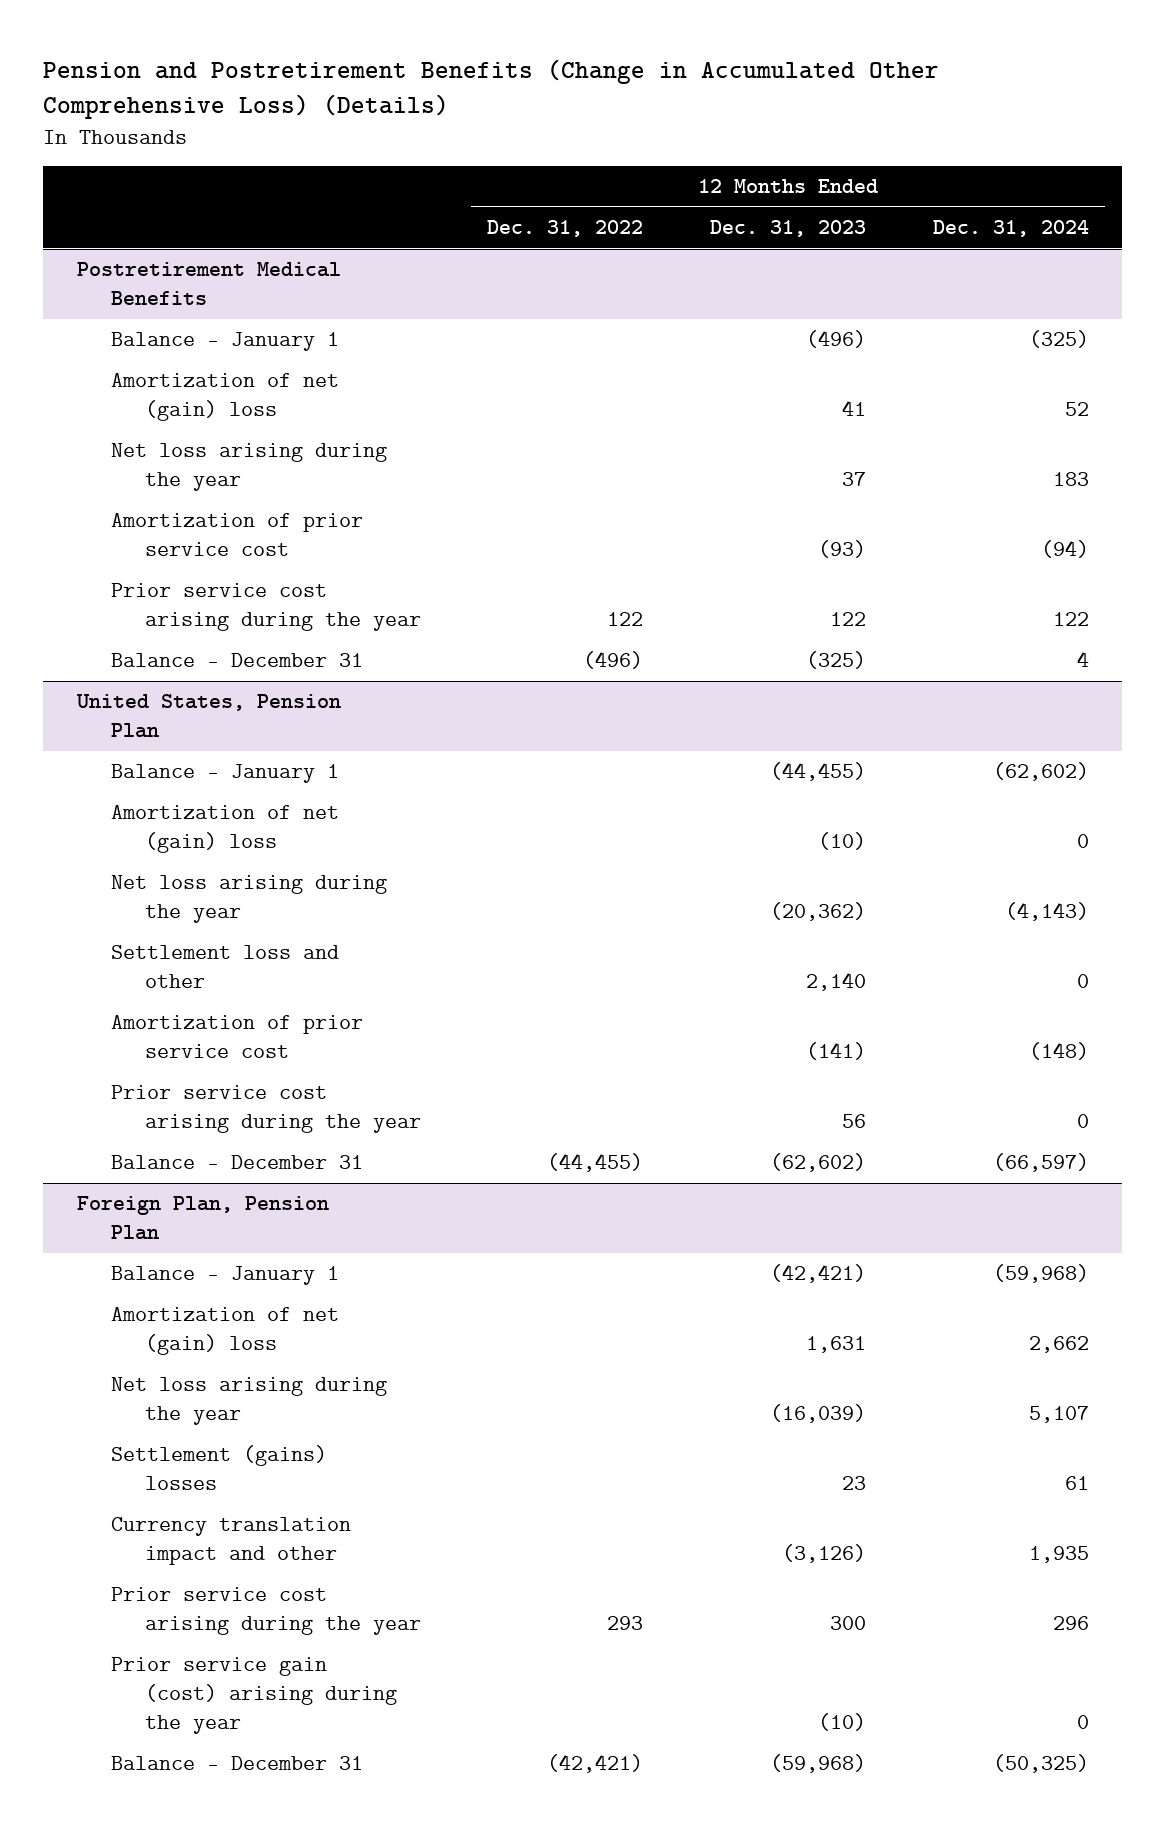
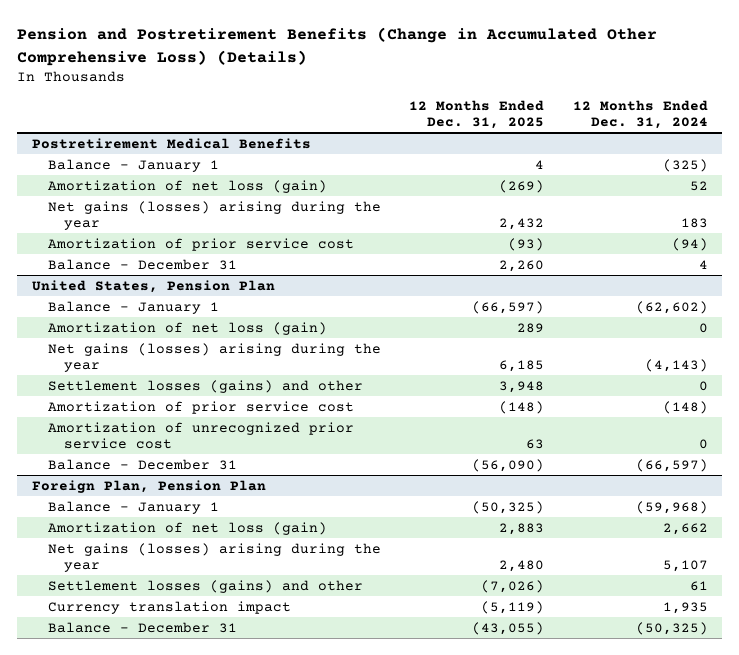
- | 12 Months Ended Dec. 31, 2022 | 12 Months Ended Dec. 31, 2023 | 12 Months Ended Dec. 31, 2024
+ | 12 Months Ended Dec. 31, 2025 | 12 Months Ended Dec. 31, 2024
@ Postretirement Medical Benefits
- Amortization of net (gain) loss | | 41 | 52
- Net loss arising during the year | | 37 | 183
+ Amortization of net loss (gain) | (269) | 52
+ Net gains (losses) arising during the year | 2,432 | 183
- Prior service cost arising during the year | 122 | 122 | 122
@ United States, Pension Plan
- Amortization of net (gain) loss | | (10) | 0
- Net loss arising during the year | | (20,362) | (4,143)
- Settlement loss and other | | 2,140 | 0
+ Amortization of net loss (gain) | 289 | 0
+ Net gains (losses) arising during the year | 6,185 | (4,143)
+ Settlement losses (gains) and other | 3,948 | 0
- Prior service cost arising during the year | | 56 | 0
+ Amortization of unrecognized prior service cost | 63 | 0
@ Foreign Plan, Pension Plan
- Amortization of net (gain) loss | | 1,631 | 2,662
- Net loss arising during the year | | (16,039) | 5,107
- Settlement (gains) losses | | 23 | 61
- Currency translation impact and other | | (3,126) | 1,935
- Prior service cost arising during the year | 293 | 300 | 296
- Prior service gain (cost) arising during the year | | (10) | 0
+ Amortization of net loss (gain) | 2,883 | 2,662
+ Net gains (losses) arising during the year | 2,480 | 5,107
+ Settlement losses (gains) and other | (7,026) | 61
+ Currency translation impact | (5,119) | 1,935

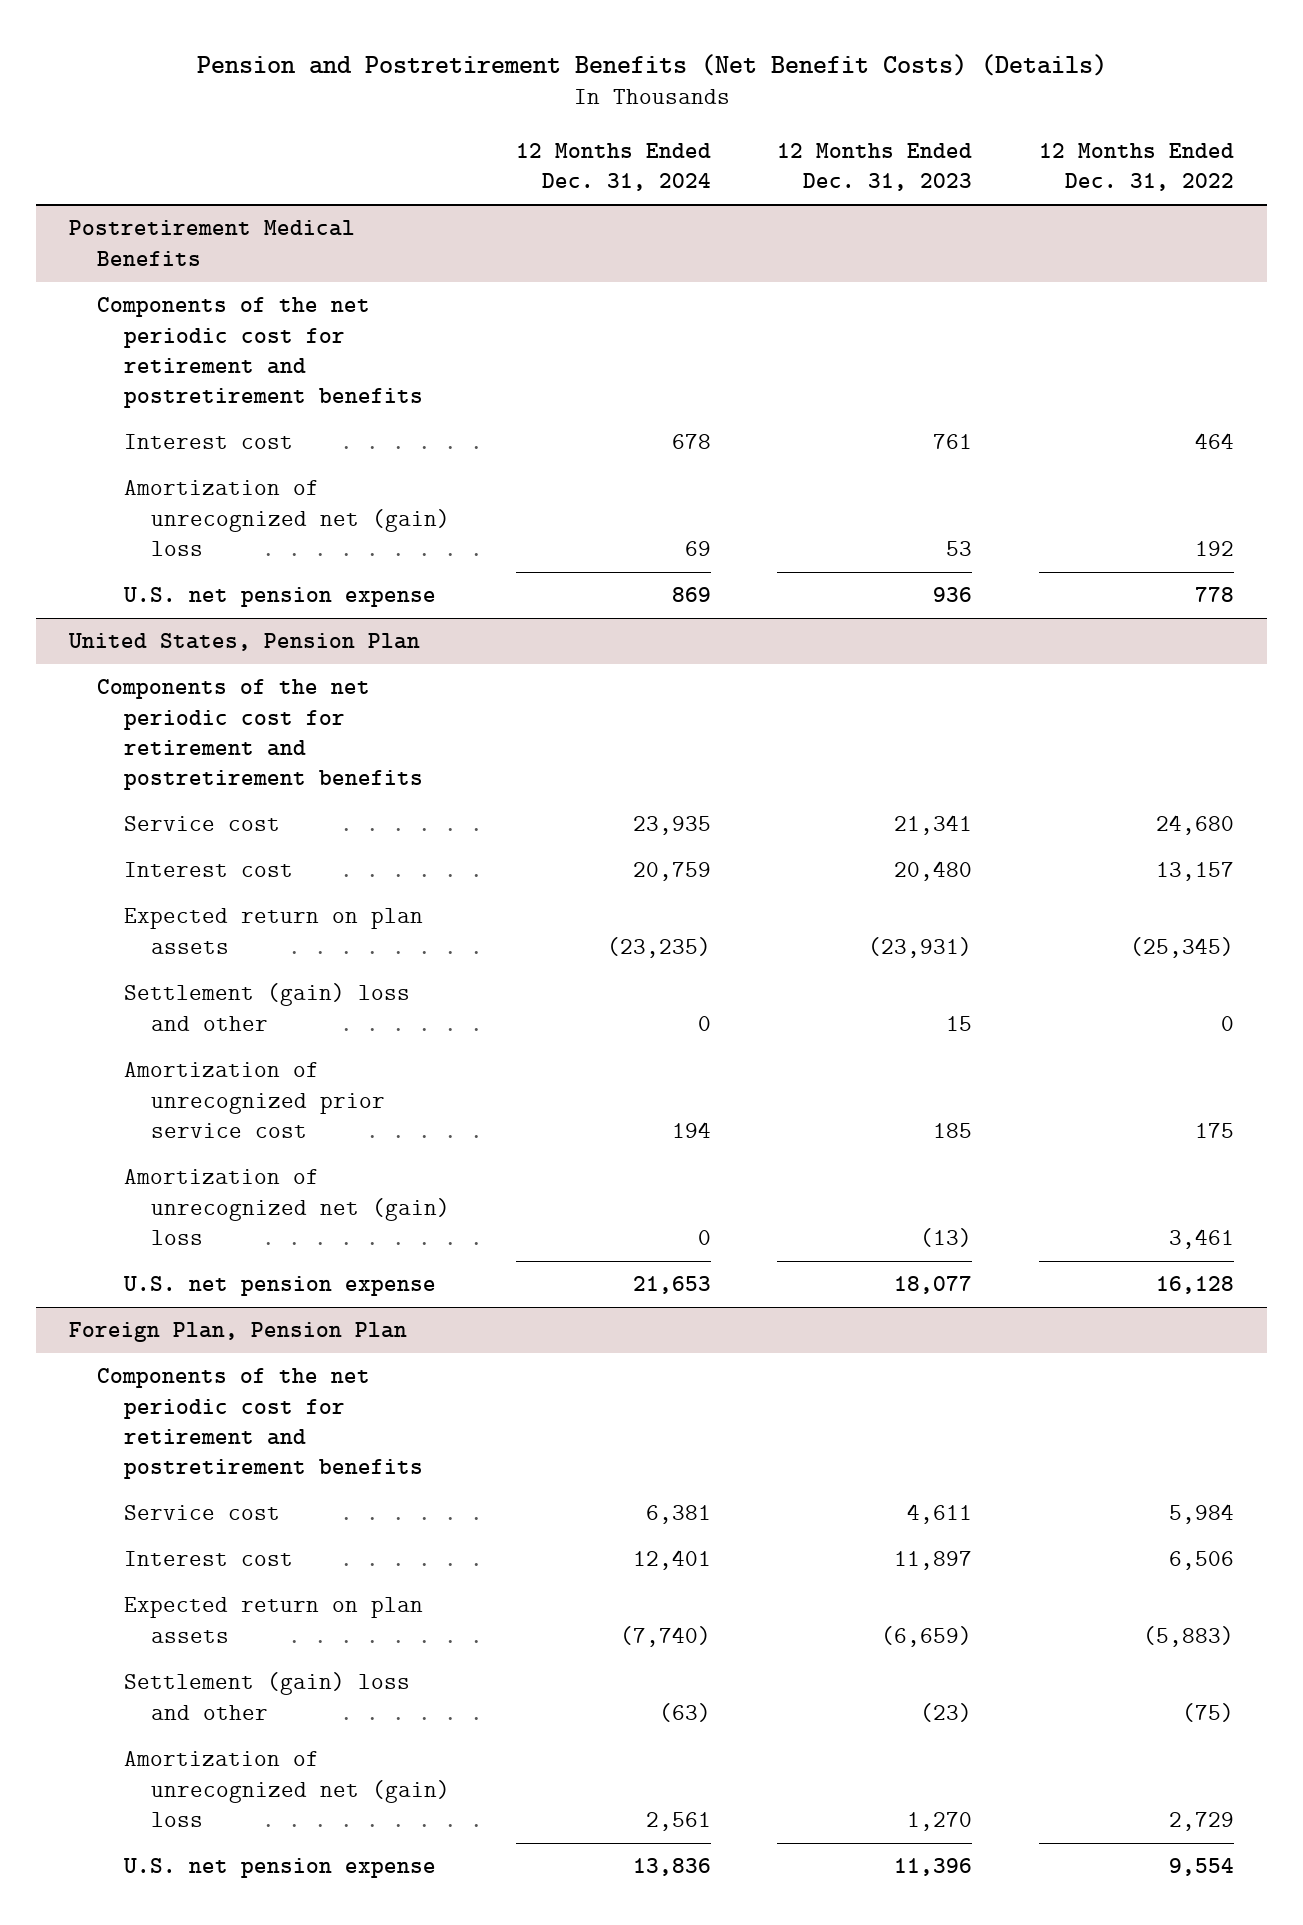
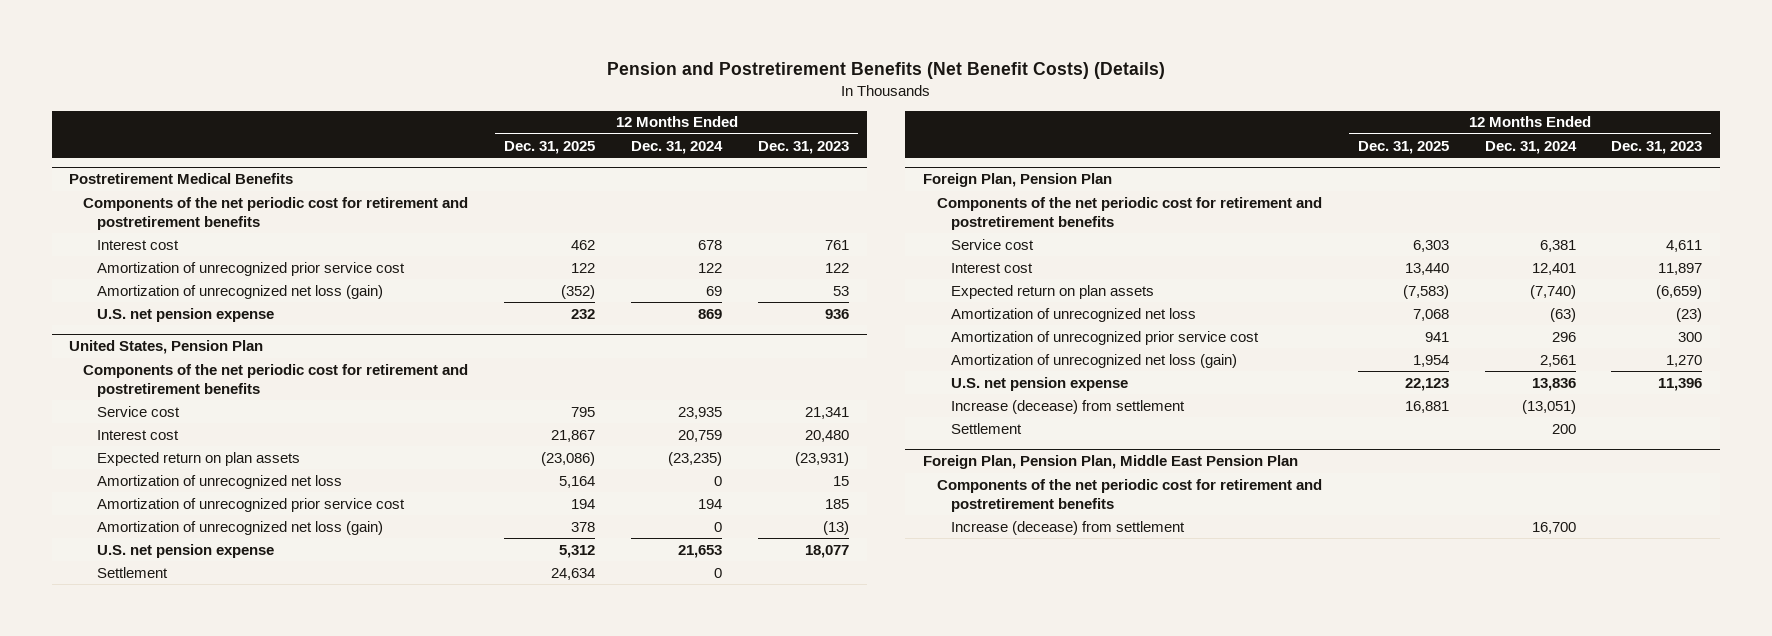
- | 12 Months Ended Dec. 31, 2024 | 12 Months Ended Dec. 31, 2023 | 12 Months Ended Dec. 31, 2022
+ | 12 Months Ended Dec. 31, 2025 | 12 Months Ended Dec. 31, 2024 | 12 Months Ended Dec. 31, 2023
@ Postretirement Medical Benefits
- Amortization of unrecognized net (gain) loss | 69 | 53 | 192
+ Amortization of unrecognized prior service cost | 122 | 122 | 122
+ Amortization of unrecognized net loss (gain) | (352) | 69 | 53
@ United States, Pension Plan
- Settlement (gain) loss and other | 0 | 15 | 0
+ Amortization of unrecognized net loss | 5,164 | 0 | 15
- Amortization of unrecognized net (gain) loss | 0 | (13) | 3,461
+ Amortization of unrecognized net loss (gain) | 378 | 0 | (13)
+ Settlement | 24,634 | 0 |
@ Foreign Plan, Pension Plan
- Settlement (gain) loss and other | (63) | (23) | (75)
- Amortization of unrecognized net (gain) loss | 2,561 | 1,270 | 2,729
+ Amortization of unrecognized net loss | 7,068 | (63) | (23)
+ Amortization of unrecognized prior service cost | 941 | 296 | 300
+ Amortization of unrecognized net loss (gain) | 1,954 | 2,561 | 1,270
+ Increase (decease) from settlement | 16,881 | (13,051) |
+ Settlement | | 200 |
+ Foreign Plan, Pension Plan, Middle East Pension Plan
+ Components of the net periodic cost for retirement and postretirement benefits
+ Increase (decease) from settlement | | 16,700 |

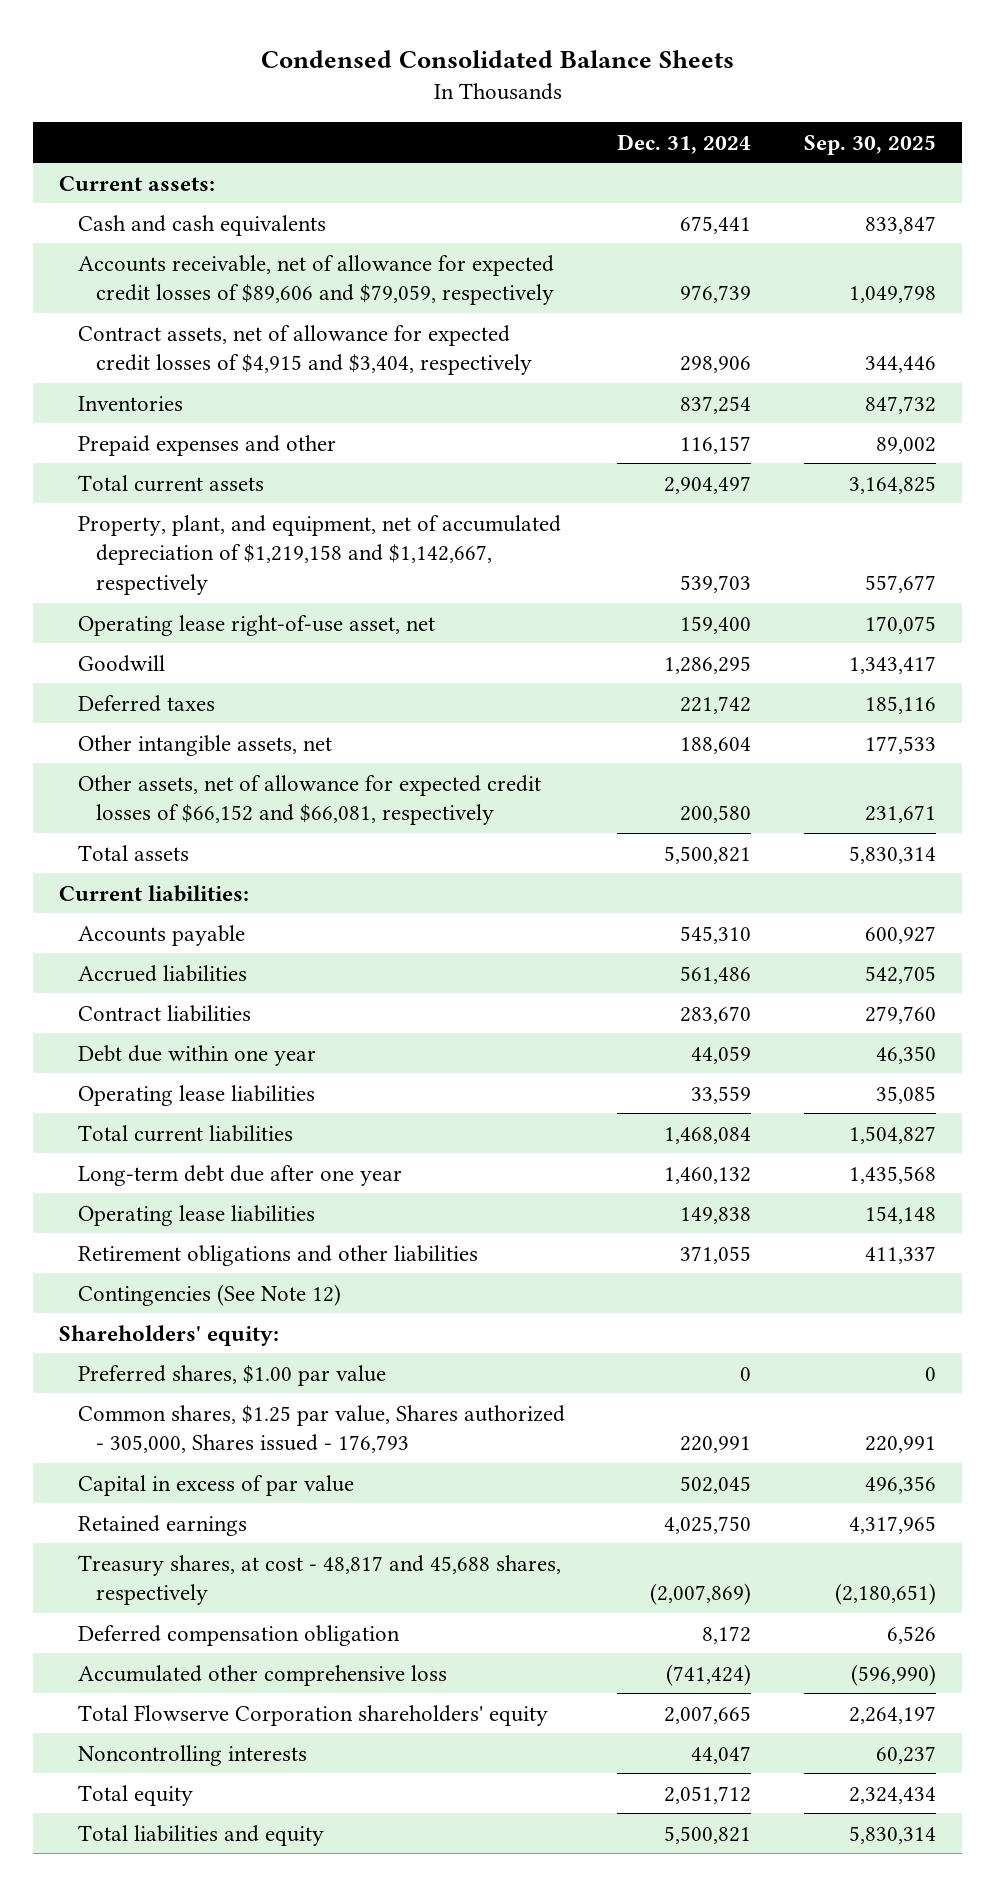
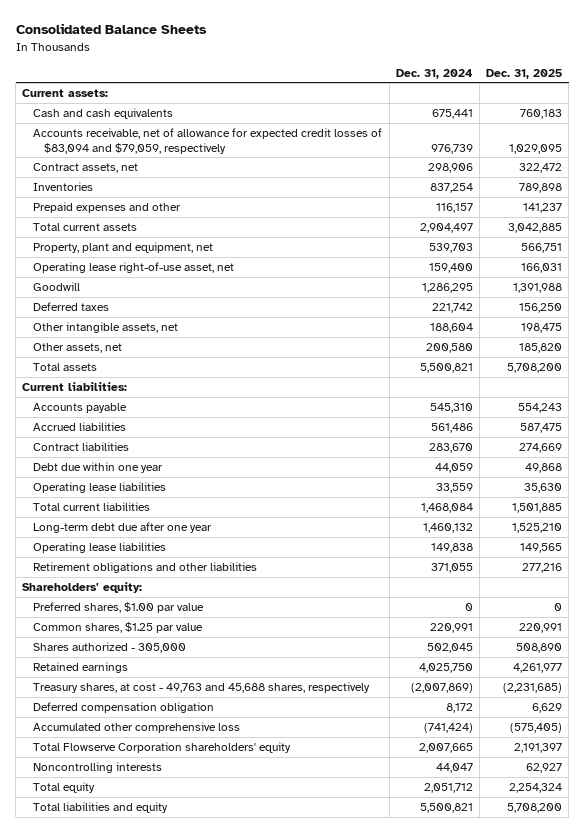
- Condensed Consolidated Balance Sheets
+ Consolidated Balance Sheets
- | Dec. 31, 2024 | Sep. 30, 2025
+ | Dec. 31, 2024 | Dec. 31, 2025
- Accounts receivable, net of allowance for expected credit losses of $89,606 and $79,059, respectively | 976,739 | 1,049,798
- Contract assets, net of allowance for expected credit losses of $4,915 and $3,404, respectively | 298,906 | 344,446
+ Accounts receivable, net of allowance for expected credit losses of $83,094 and $79,059, respectively | 976,739 | 1,029,095
+ Contract assets, net | 298,906 | 322,472
- Property, plant, and equipment, net of accumulated depreciation of $1,219,158 and $1,142,667, respectively | 539,703 | 557,677
+ Property, plant and equipment, net | 539,703 | 566,751
- Other assets, net of allowance for expected credit losses of $66,152 and $66,081, respectively | 200,580 | 231,671
+ Other assets, net | 200,580 | 185,820
- Contingencies (See Note 12)
- Common shares, $1.25 par value, Shares authorized - 305,000, Shares issued - 176,793 | 220,991 | 220,991
- Capital in excess of par value | 502,045 | 496,356
+ Common shares, $1.25 par value | 220,991 | 220,991
+ Shares authorized - 305,000 | 502,045 | 508,890
- Treasury shares, at cost - 48,817 and 45,688 shares, respectively | (2,007,869) | (2,180,651)
+ Treasury shares, at cost - 49,763 and 45,688 shares, respectively | (2,007,869) | (2,231,685)

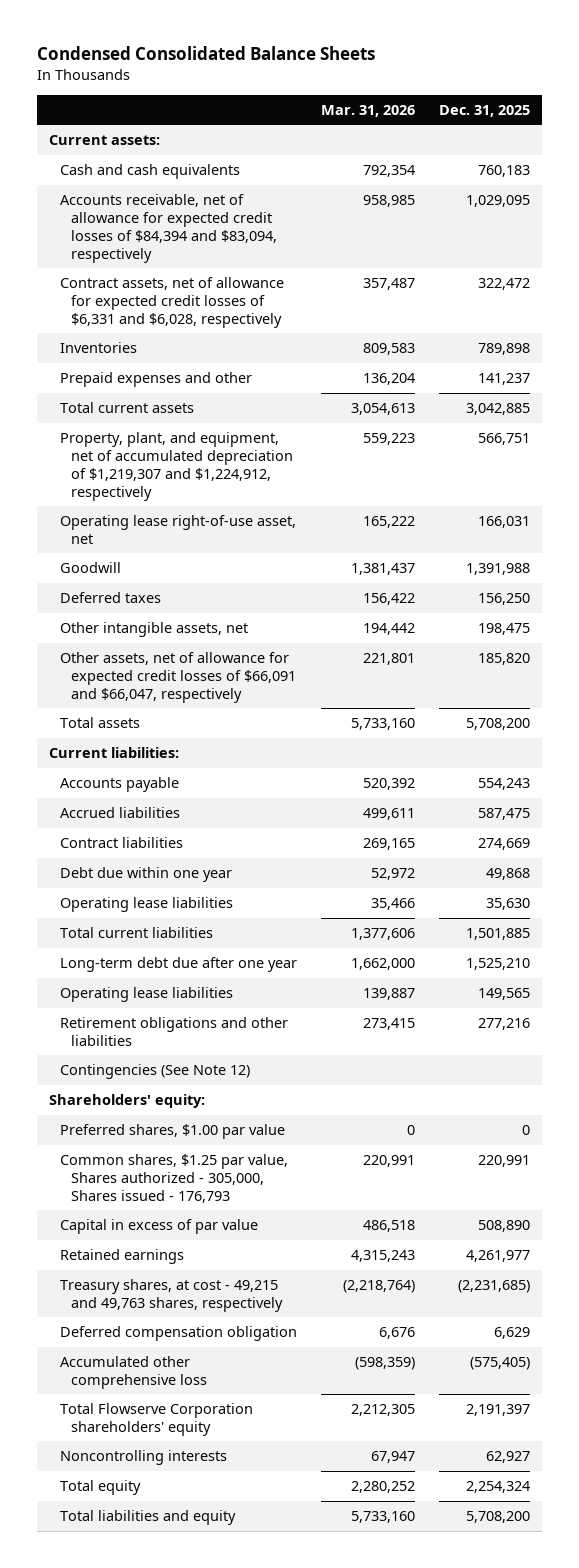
- Consolidated Balance Sheets
+ Condensed Consolidated Balance Sheets
- | Dec. 31, 2024 | Dec. 31, 2025
+ | Mar. 31, 2026 | Dec. 31, 2025
- Accounts receivable, net of allowance for expected credit losses of $83,094 and $79,059, respectively | 976,739 | 1,029,095
- Contract assets, net | 298,906 | 322,472
+ Accounts receivable, net of allowance for expected credit losses of $84,394 and $83,094, respectively | 958,985 | 1,029,095
+ Contract assets, net of allowance for expected credit losses of $6,331 and $6,028, respectively | 357,487 | 322,472
- Property, plant and equipment, net | 539,703 | 566,751
+ Property, plant, and equipment, net of accumulated depreciation of $1,219,307 and $1,224,912, respectively | 559,223 | 566,751
- Other assets, net | 200,580 | 185,820
+ Other assets, net of allowance for expected credit losses of $66,091 and $66,047, respectively | 221,801 | 185,820
+ Contingencies (See Note 12)
- Common shares, $1.25 par value | 220,991 | 220,991
- Shares authorized - 305,000 | 502,045 | 508,890
+ Common shares, $1.25 par value, Shares authorized - 305,000, Shares issued - 176,793 | 220,991 | 220,991
+ Capital in excess of par value | 486,518 | 508,890
- Treasury shares, at cost - 49,763 and 45,688 shares, respectively | (2,007,869) | (2,231,685)
+ Treasury shares, at cost - 49,215 and 49,763 shares, respectively | (2,218,764) | (2,231,685)

